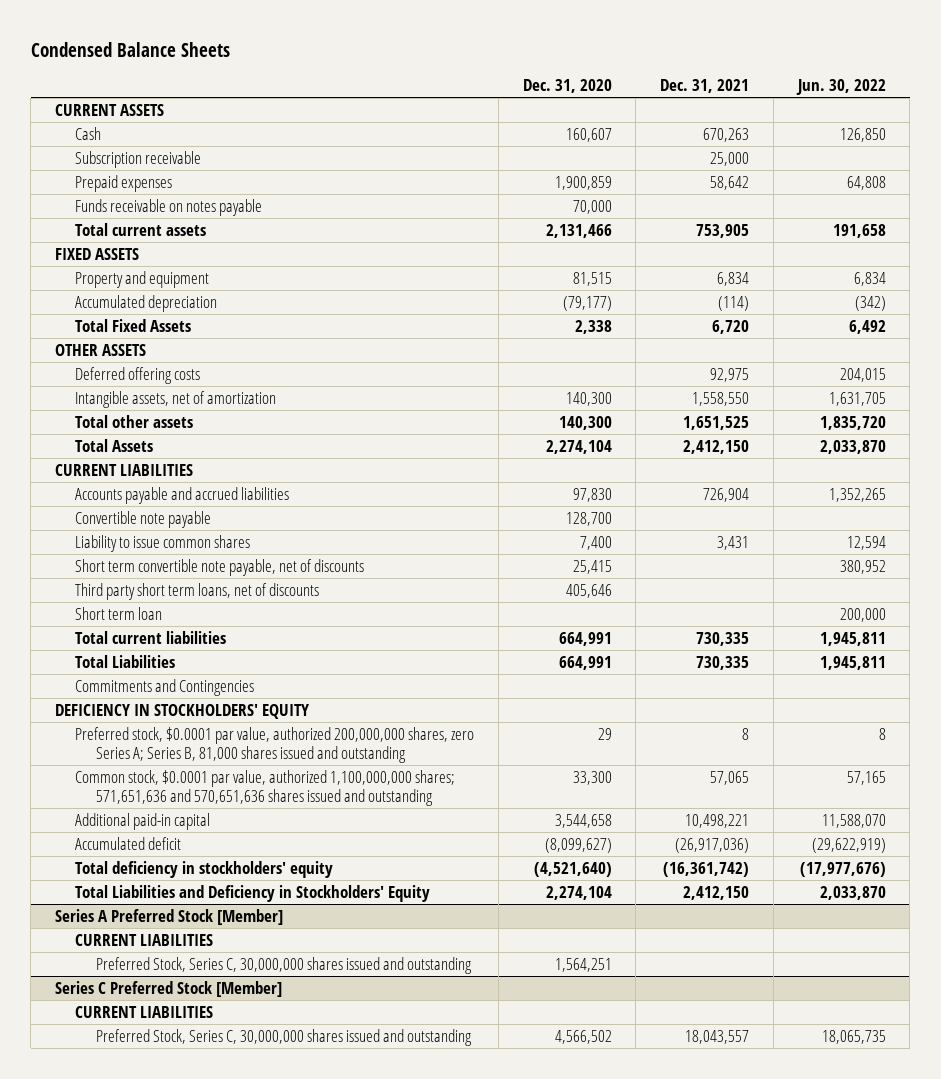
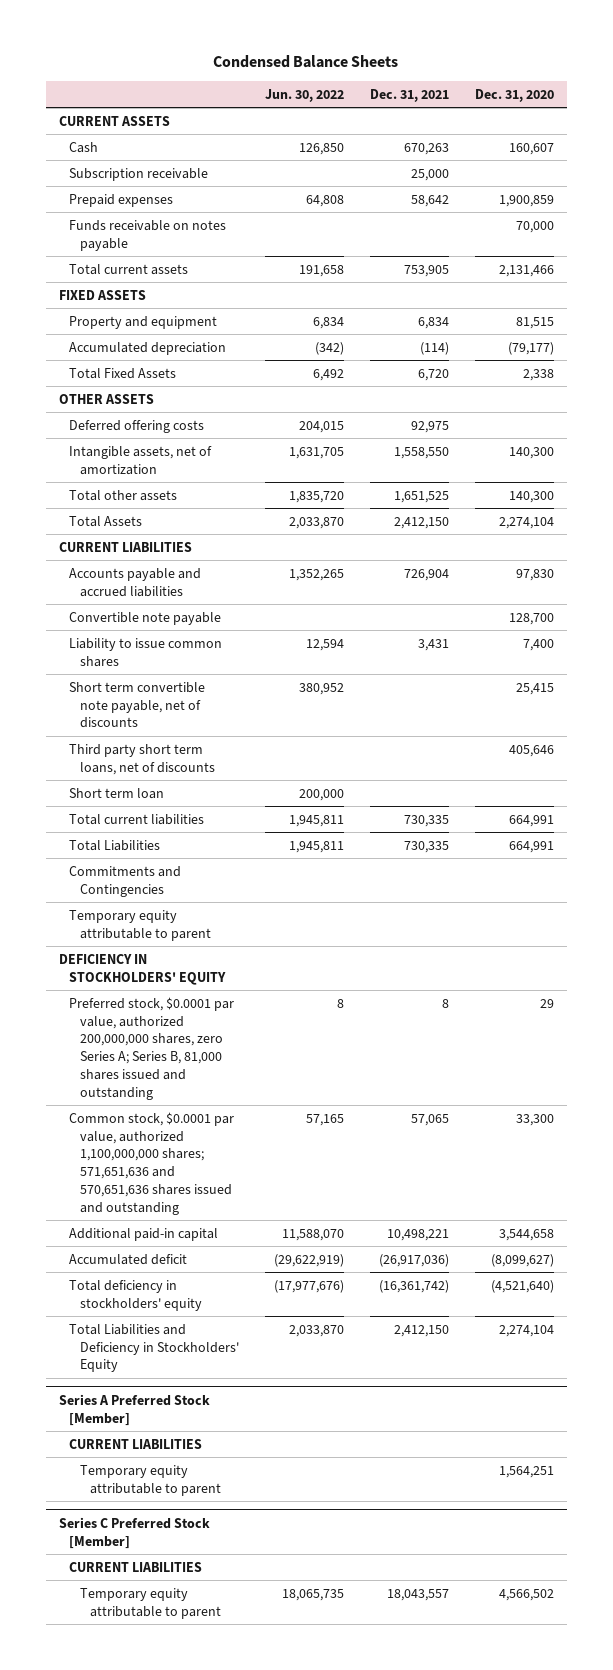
- | Dec. 31, 2020 | Dec. 31, 2021 | Jun. 30, 2022
+ | Jun. 30, 2022 | Dec. 31, 2021 | Dec. 31, 2020
+ Temporary equity attributable to parent
@ Series A Preferred Stock [Member]
- Preferred Stock, Series C, 30,000,000 shares issued and outstanding | 1,564,251 | |
+ Temporary equity attributable to parent | | | 1,564,251
@ Series C Preferred Stock [Member]
- Preferred Stock, Series C, 30,000,000 shares issued and outstanding | 4,566,502 | 18,043,557 | 18,065,735
+ Temporary equity attributable to parent | 18,065,735 | 18,043,557 | 4,566,502

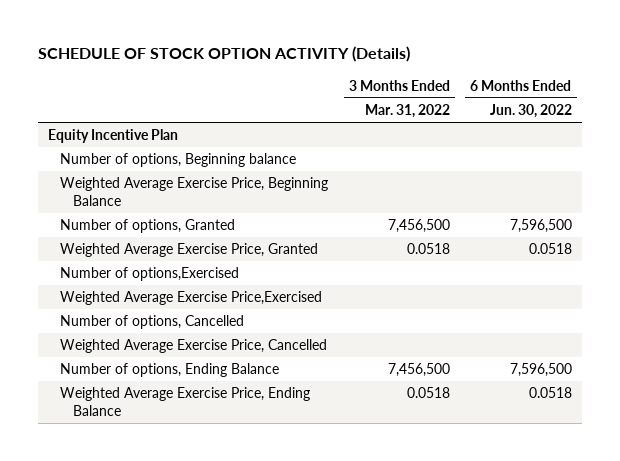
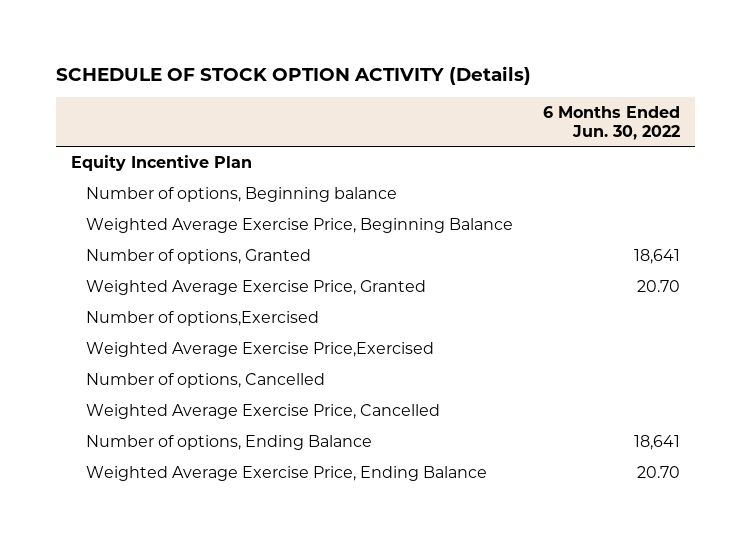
- | 3 Months Ended Mar. 31, 2022 | 6 Months Ended Jun. 30, 2022
+ | 6 Months Ended Jun. 30, 2022
- Number of options, Granted | 7,456,500 | 7,596,500
- Weighted Average Exercise Price, Granted | 0.0518 | 0.0518
+ Number of options, Granted | 18,641
+ Weighted Average Exercise Price, Granted | 20.70
- Number of options, Ending Balance | 7,456,500 | 7,596,500
- Weighted Average Exercise Price, Ending Balance | 0.0518 | 0.0518
+ Number of options, Ending Balance | 18,641
+ Weighted Average Exercise Price, Ending Balance | 20.70

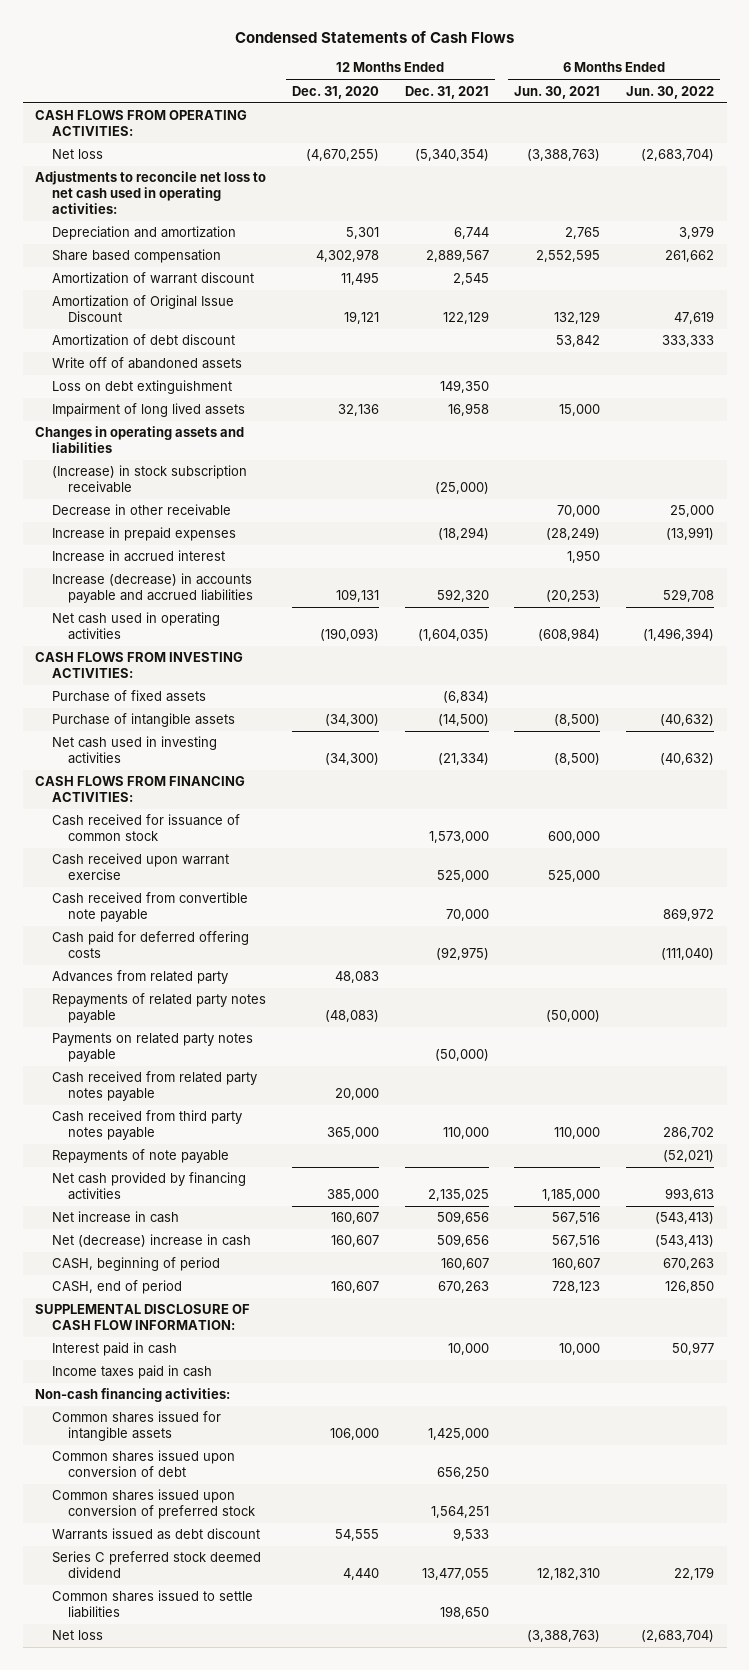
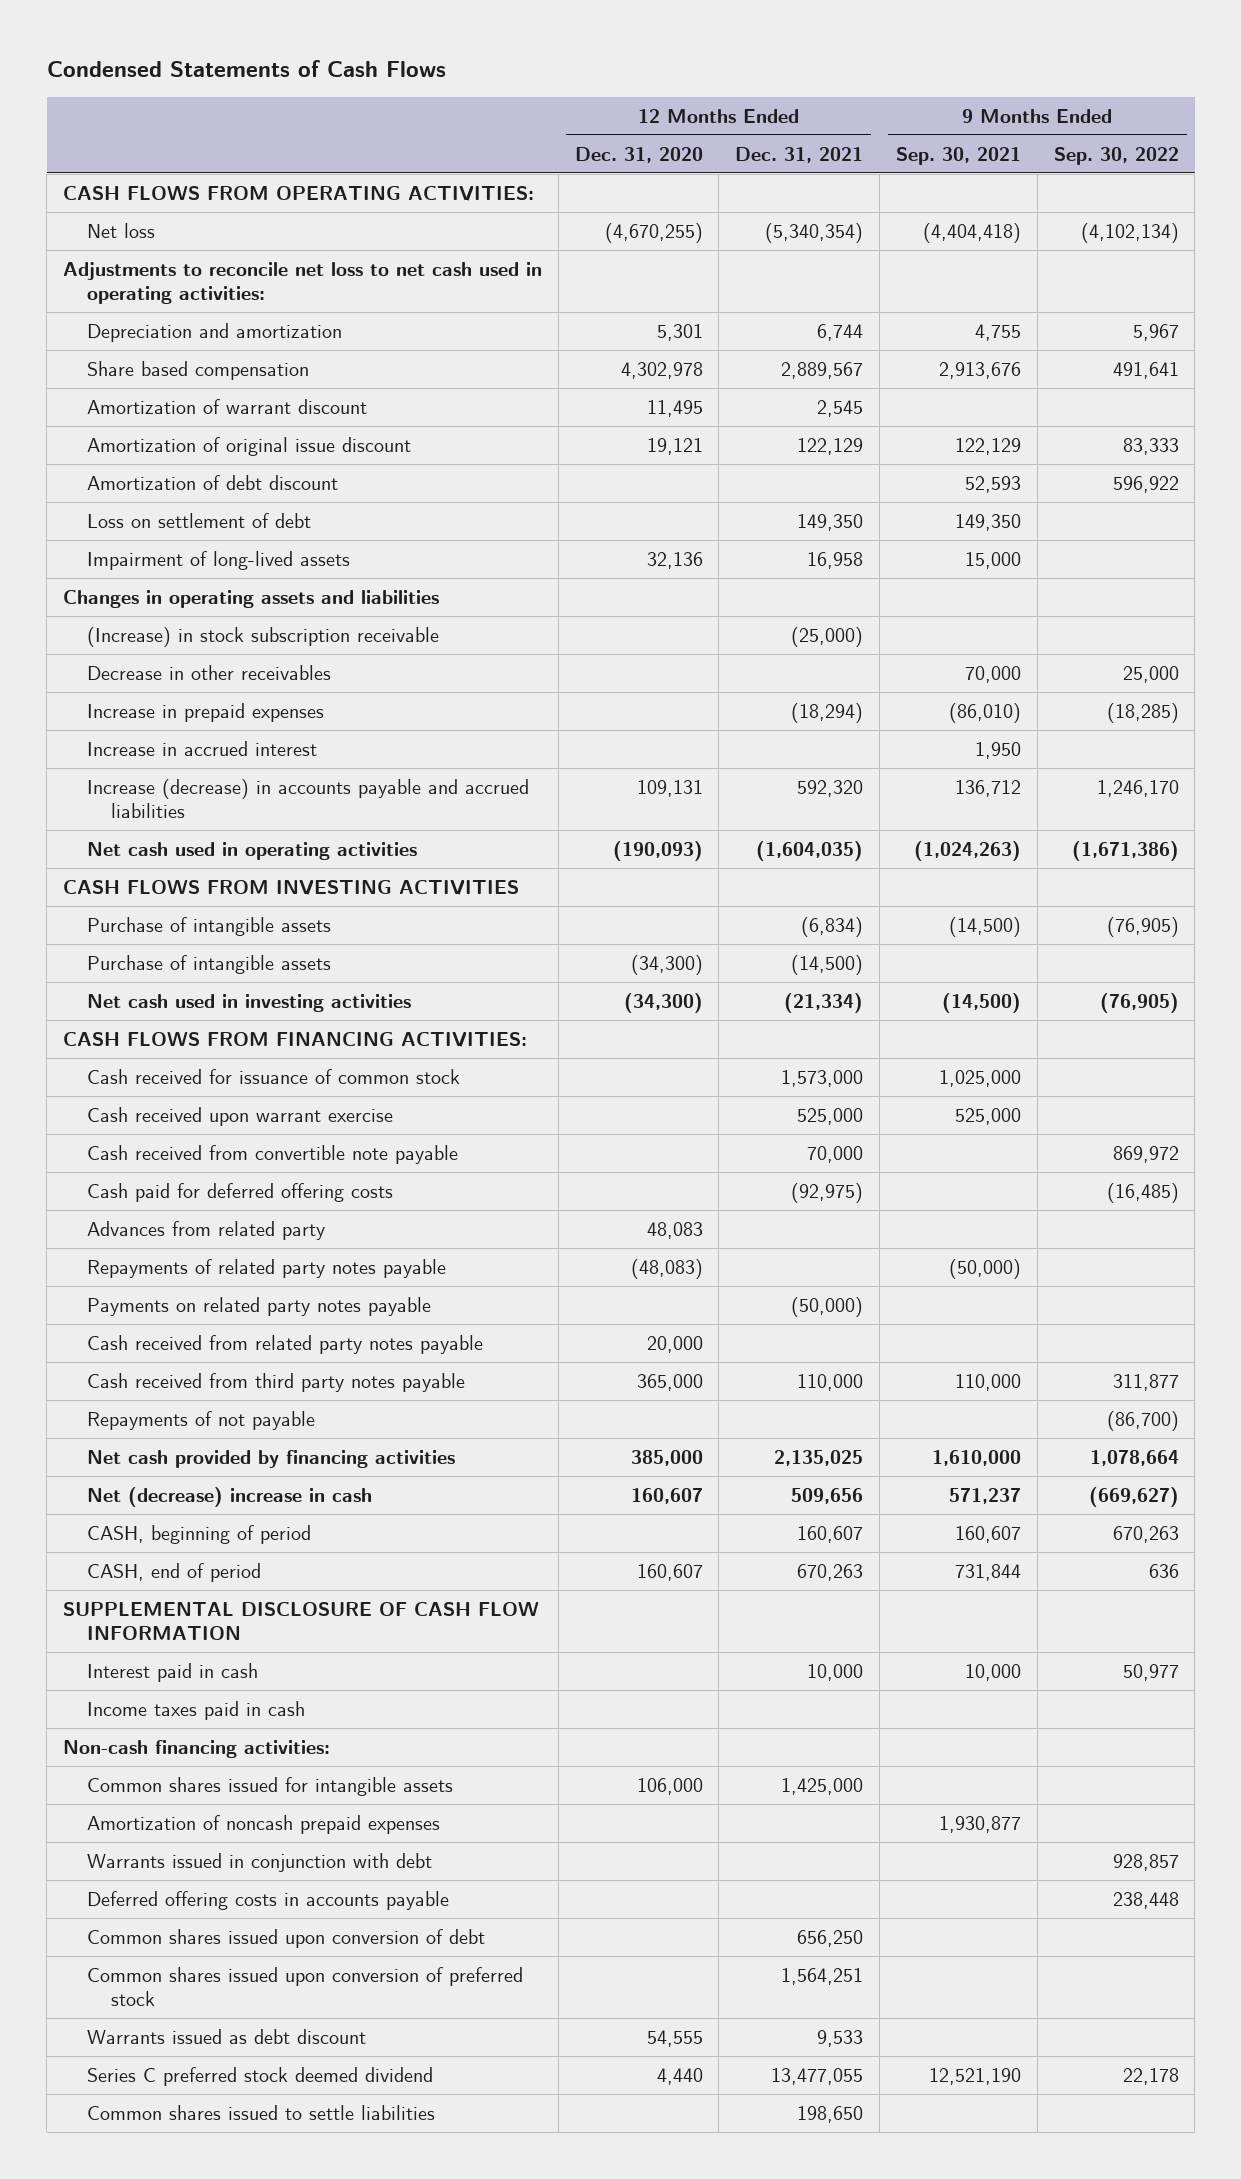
- | 12 Months Ended Dec. 31, 2020 | 12 Months Ended Dec. 31, 2021 | 6 Months Ended Jun. 30, 2021 | 6 Months Ended Jun. 30, 2022
+ | 12 Months Ended Dec. 31, 2020 | 12 Months Ended Dec. 31, 2021 | 9 Months Ended Sep. 30, 2021 | 9 Months Ended Sep. 30, 2022
- Amortization of Original Issue Discount | 19,121 | 122,129 | 132,129 | 47,619
+ Amortization of original issue discount | 19,121 | 122,129 | 122,129 | 83,333
- Write off of abandoned assets
- Loss on debt extinguishment | | 149,350 | |
- Impairment of long lived assets | 32,136 | 16,958 | 15,000 |
+ Loss on settlement of debt | | 149,350 | 149,350 |
+ Impairment of long-lived assets | 32,136 | 16,958 | 15,000 |
- Decrease in other receivable | | | 70,000 | 25,000
+ Decrease in other receivables | | | 70,000 | 25,000
- CASH FLOWS FROM INVESTING ACTIVITIES:
- Purchase of fixed assets | | (6,834) | |
+ CASH FLOWS FROM INVESTING ACTIVITIES
+ Purchase of intangible assets | | (6,834) | (14,500) | (76,905)
- Repayments of note payable | | | | (52,021)
+ Repayments of not payable | | | | (86,700)
- Net increase in cash | 160,607 | 509,656 | 567,516 | (543,413)
- SUPPLEMENTAL DISCLOSURE OF CASH FLOW INFORMATION:
+ SUPPLEMENTAL DISCLOSURE OF CASH FLOW INFORMATION
+ Amortization of noncash prepaid expenses | | | 1,930,877 |
+ Warrants issued in conjunction with debt | | | | 928,857
+ Deferred offering costs in accounts payable | | | | 238,448
- Net loss | | | (3,388,763) | (2,683,704)

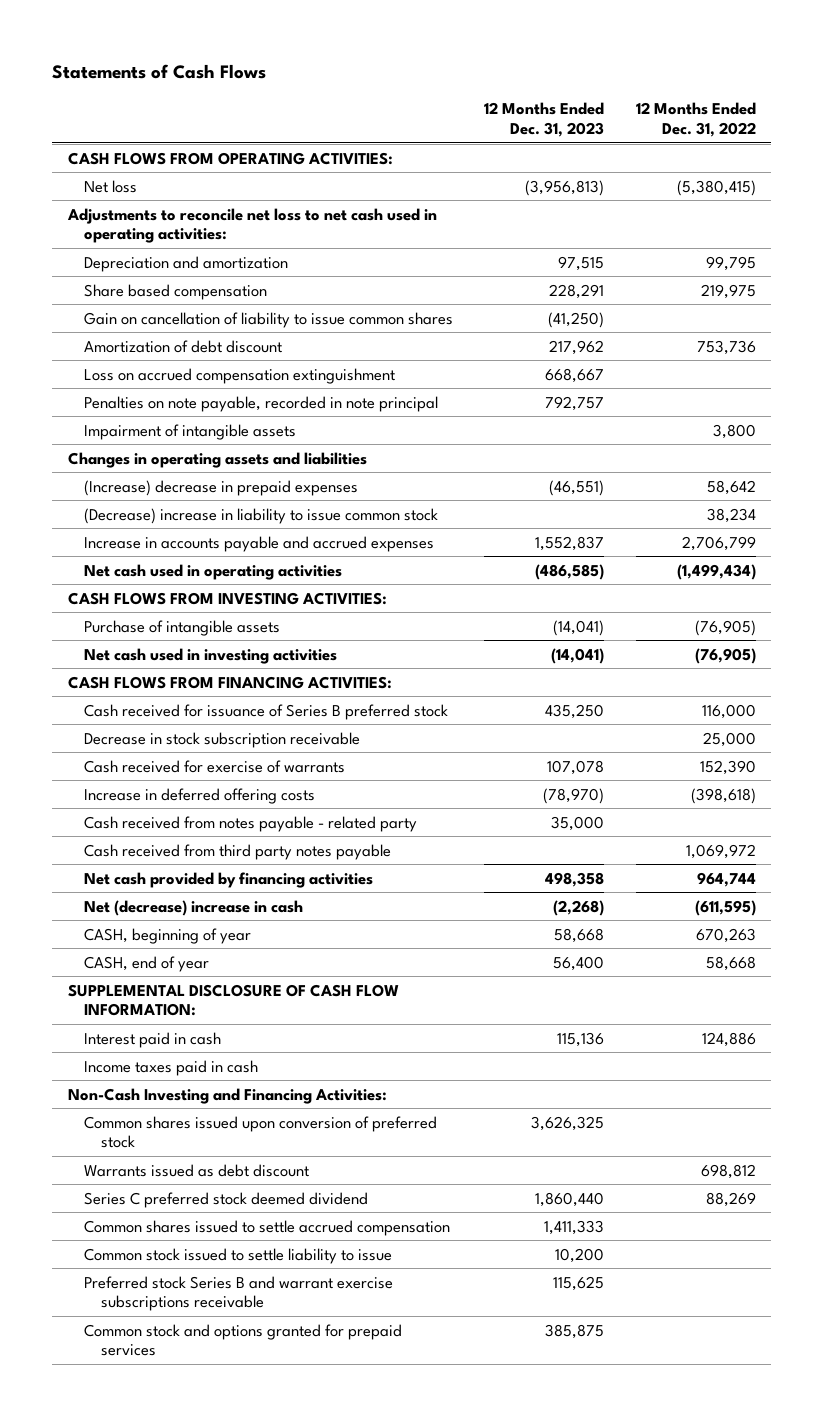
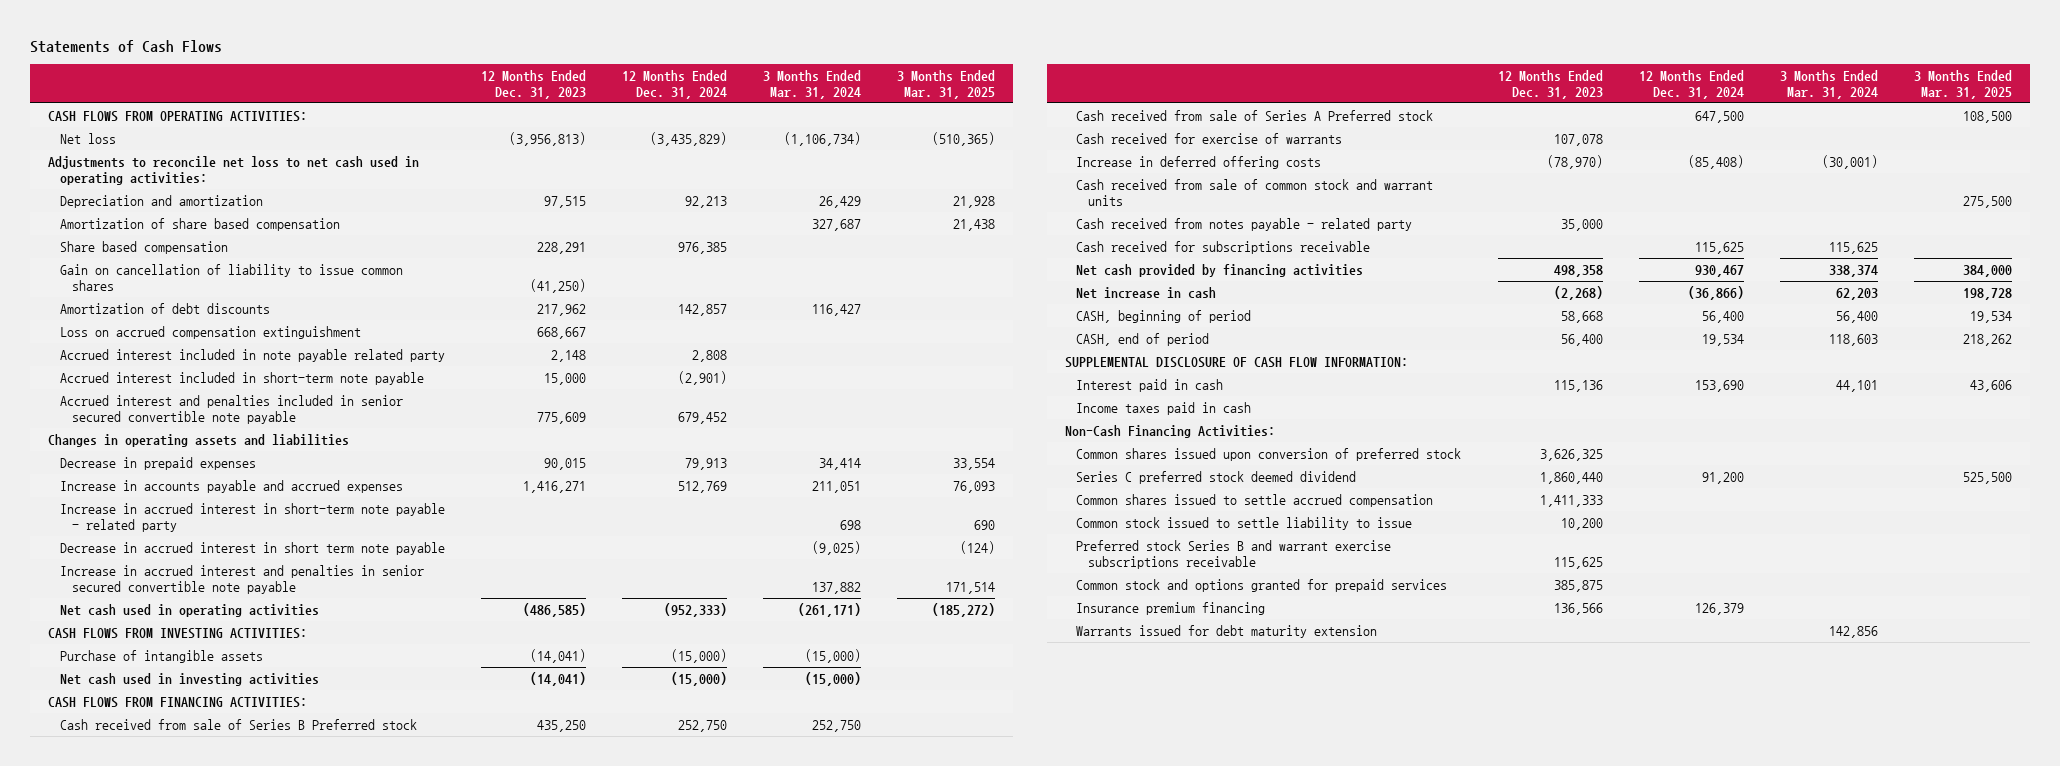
- | 12 Months Ended Dec. 31, 2023 | 12 Months Ended Dec. 31, 2022
+ | 12 Months Ended Dec. 31, 2023 | 12 Months Ended Dec. 31, 2024 | 3 Months Ended Mar. 31, 2024 | 3 Months Ended Mar. 31, 2025
+ Amortization of share based compensation | | | 327,687 | 21,438
- Amortization of debt discount | 217,962 | 753,736
+ Amortization of debt discounts | 217,962 | 142,857 | 116,427 |
- Penalties on note payable, recorded in note principal | 792,757 |
- Impairment of intangible assets | | 3,800
+ Accrued interest included in note payable related party | 2,148 | 2,808 | |
+ Accrued interest included in short-term note payable | 15,000 | (2,901) | |
+ Accrued interest and penalties included in senior secured convertible note payable | 775,609 | 679,452 | |
- (Increase) decrease in prepaid expenses | (46,551) | 58,642
- (Decrease) increase in liability to issue common stock | | 38,234
- Increase in accounts payable and accrued expenses | 1,552,837 | 2,706,799
+ Decrease in prepaid expenses | 90,015 | 79,913 | 34,414 | 33,554
+ Increase in accounts payable and accrued expenses | 1,416,271 | 512,769 | 211,051 | 76,093
+ Increase in accrued interest in short-term note payable - related party | | | 698 | 690
+ Decrease in accrued interest in short term note payable | | | (9,025) | (124)
+ Increase in accrued interest and penalties in senior secured convertible note payable | | | 137,882 | 171,514
- Cash received for issuance of Series B preferred stock | 435,250 | 116,000
- Decrease in stock subscription receivable | | 25,000
+ Cash received from sale of Series B Preferred stock | 435,250 | 252,750 | 252,750 |
+ Cash received from sale of Series A Preferred stock | | 647,500 | | 108,500
+ Cash received from sale of common stock and warrant units | | | | 275,500
- Cash received from third party notes payable | | 1,069,972
+ Cash received for subscriptions receivable | | 115,625 | 115,625 |
- Net (decrease) increase in cash | (2,268) | (611,595)
- CASH, beginning of year | 58,668 | 670,263
- CASH, end of year | 56,400 | 58,668
+ Net increase in cash | (2,268) | (36,866) | 62,203 | 198,728
+ CASH, beginning of period | 58,668 | 56,400 | 56,400 | 19,534
+ CASH, end of period | 56,400 | 19,534 | 118,603 | 218,262
- Non-Cash Investing and Financing Activities:
+ Non-Cash Financing Activities:
- Warrants issued as debt discount | | 698,812
+ Insurance premium financing | 136,566 | 126,379 | |
+ Warrants issued for debt maturity extension | | | 142,856 |

